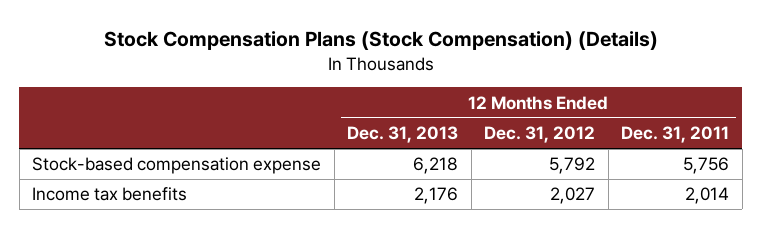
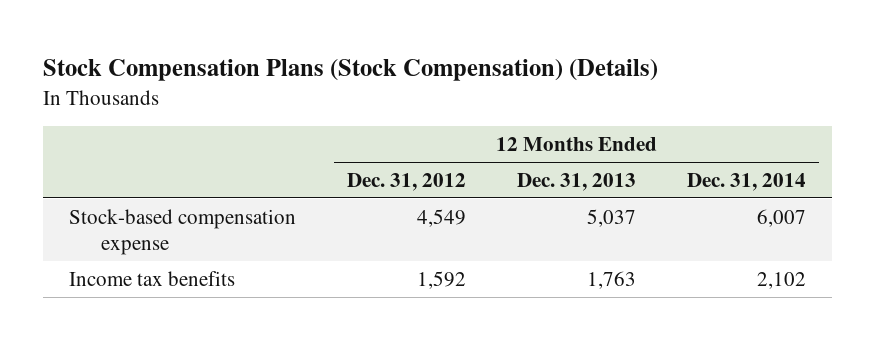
- | 12 Months Ended Dec. 31, 2013 | 12 Months Ended Dec. 31, 2012 | 12 Months Ended Dec. 31, 2011
+ | 12 Months Ended Dec. 31, 2012 | 12 Months Ended Dec. 31, 2013 | 12 Months Ended Dec. 31, 2014
- Stock-based compensation expense | 6,218 | 5,792 | 5,756
- Income tax benefits | 2,176 | 2,027 | 2,014
+ Stock-based compensation expense | 4,549 | 5,037 | 6,007
+ Income tax benefits | 1,592 | 1,763 | 2,102

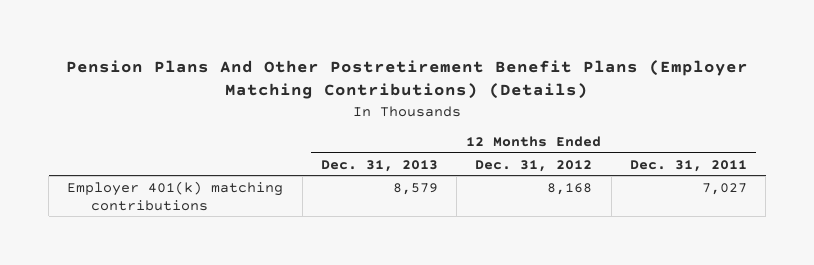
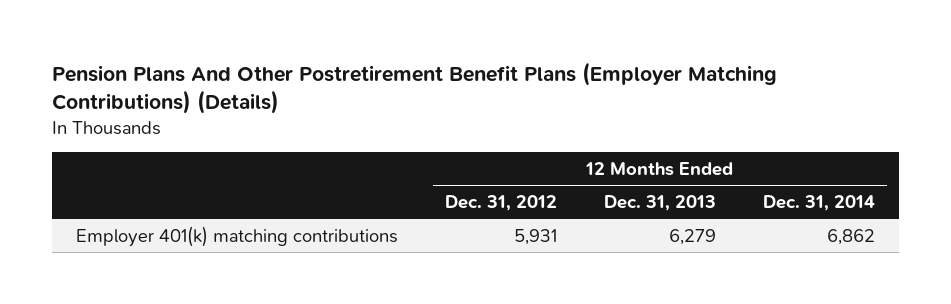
- | 12 Months Ended Dec. 31, 2013 | 12 Months Ended Dec. 31, 2012 | 12 Months Ended Dec. 31, 2011
+ | 12 Months Ended Dec. 31, 2012 | 12 Months Ended Dec. 31, 2013 | 12 Months Ended Dec. 31, 2014
- Employer 401(k) matching contributions | 8,579 | 8,168 | 7,027
+ Employer 401(k) matching contributions | 5,931 | 6,279 | 6,862

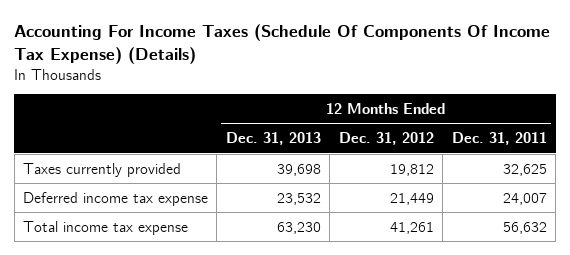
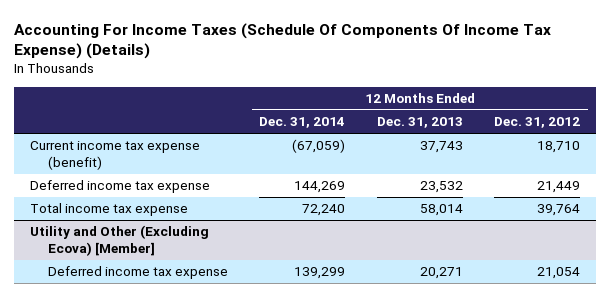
- | 12 Months Ended Dec. 31, 2013 | 12 Months Ended Dec. 31, 2012 | 12 Months Ended Dec. 31, 2011
+ | 12 Months Ended Dec. 31, 2014 | 12 Months Ended Dec. 31, 2013 | 12 Months Ended Dec. 31, 2012
- Taxes currently provided | 39,698 | 19,812 | 32,625
+ Current income tax expense (benefit) | (67,059) | 37,743 | 18,710
- Total income tax expense | 63,230 | 41,261 | 56,632
+ Total income tax expense | 72,240 | 58,014 | 39,764
+ Utility and Other (Excluding Ecova) [Member]
+ Deferred income tax expense | 139,299 | 20,271 | 21,054

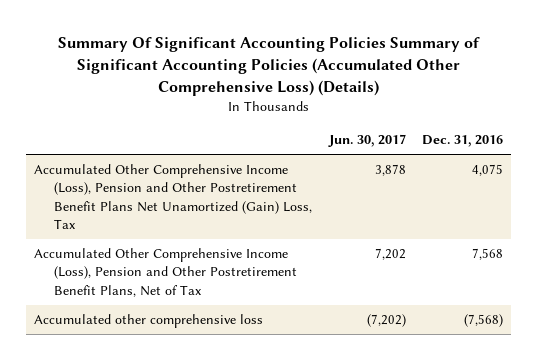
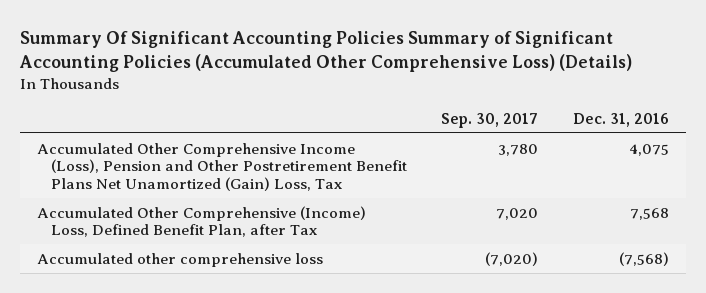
- | Jun. 30, 2017 | Dec. 31, 2016
+ | Sep. 30, 2017 | Dec. 31, 2016
- Accumulated Other Comprehensive Income (Loss), Pension and Other Postretirement Benefit Plans, Net of Tax | 7,202 | 7,568
+ Accumulated Other Comprehensive (Income) Loss, Defined Benefit Plan, after Tax | 7,020 | 7,568

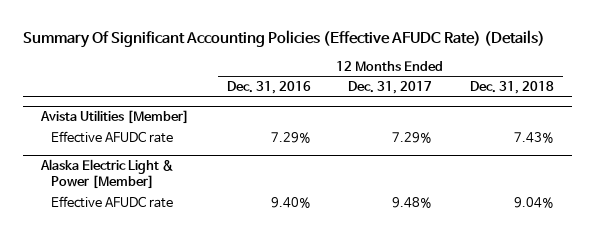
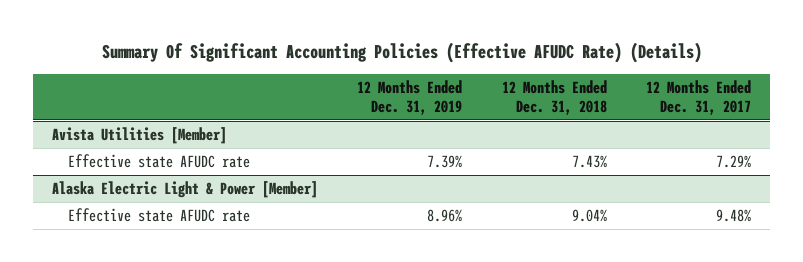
- | 12 Months Ended Dec. 31, 2016 | 12 Months Ended Dec. 31, 2017 | 12 Months Ended Dec. 31, 2018
+ | 12 Months Ended Dec. 31, 2019 | 12 Months Ended Dec. 31, 2018 | 12 Months Ended Dec. 31, 2017
@ Avista Utilities [Member]
- Effective AFUDC rate | 7.29% | 7.29% | 7.43%
+ Effective state AFUDC rate | 7.39% | 7.43% | 7.29%
@ Alaska Electric Light & Power [Member]
- Effective AFUDC rate | 9.40% | 9.48% | 9.04%
+ Effective state AFUDC rate | 8.96% | 9.04% | 9.48%

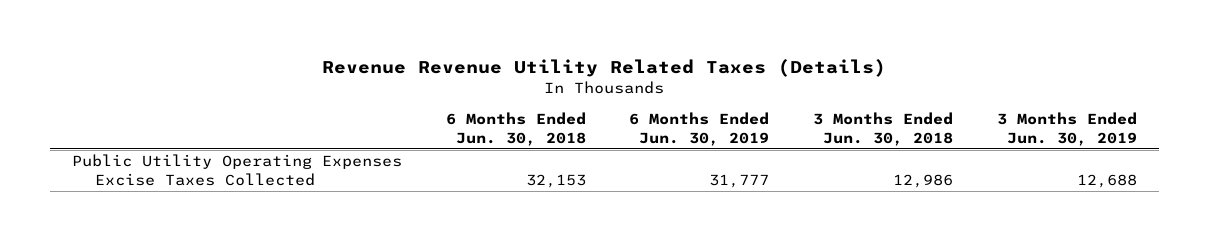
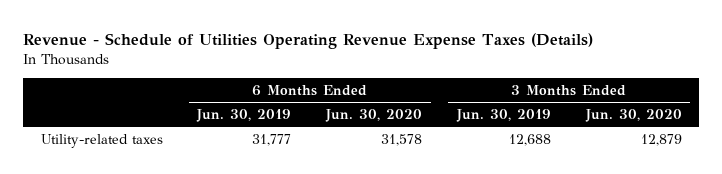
- Revenue Revenue Utility Related Taxes (Details)
+ Revenue - Schedule of Utilities Operating Revenue Expense Taxes (Details)
- | 6 Months Ended Jun. 30, 2018 | 6 Months Ended Jun. 30, 2019 | 3 Months Ended Jun. 30, 2018 | 3 Months Ended Jun. 30, 2019
+ | 6 Months Ended Jun. 30, 2019 | 6 Months Ended Jun. 30, 2020 | 3 Months Ended Jun. 30, 2019 | 3 Months Ended Jun. 30, 2020
- Public Utility Operating Expenses Excise Taxes Collected | 32,153 | 31,777 | 12,986 | 12,688
+ Utility-related taxes | 31,777 | 31,578 | 12,688 | 12,879

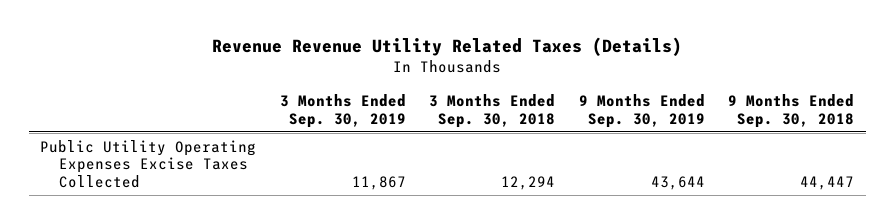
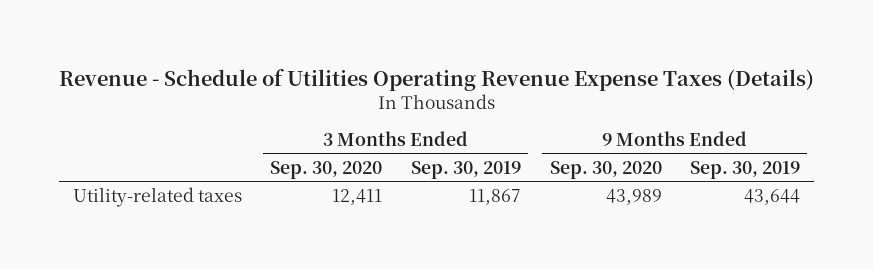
- Revenue Revenue Utility Related Taxes (Details)
+ Revenue - Schedule of Utilities Operating Revenue Expense Taxes (Details)
- | 3 Months Ended Sep. 30, 2019 | 3 Months Ended Sep. 30, 2018 | 9 Months Ended Sep. 30, 2019 | 9 Months Ended Sep. 30, 2018
+ | 3 Months Ended Sep. 30, 2020 | 3 Months Ended Sep. 30, 2019 | 9 Months Ended Sep. 30, 2020 | 9 Months Ended Sep. 30, 2019
- Public Utility Operating Expenses Excise Taxes Collected | 11,867 | 12,294 | 43,644 | 44,447
+ Utility-related taxes | 12,411 | 11,867 | 43,989 | 43,644

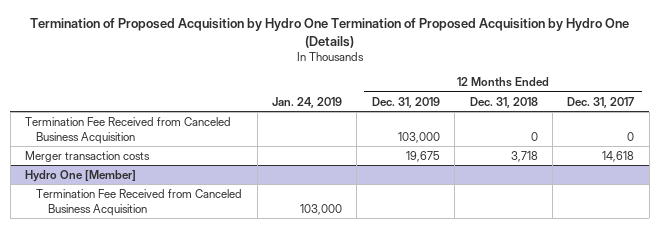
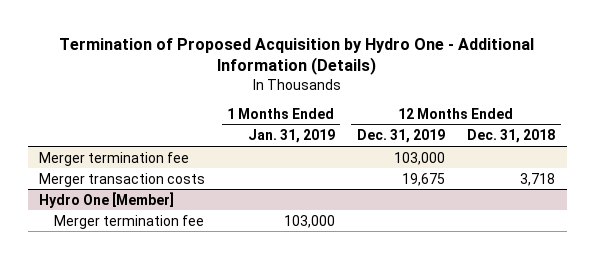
- Termination of Proposed Acquisition by Hydro One Termination of Proposed Acquisition by Hydro One (Details)
+ Termination of Proposed Acquisition by Hydro One - Additional Information (Details)
- | Jan. 24, 2019 | 12 Months Ended Dec. 31, 2019 | 12 Months Ended Dec. 31, 2018 | 12 Months Ended Dec. 31, 2017
+ | 1 Months Ended Jan. 31, 2019 | 12 Months Ended Dec. 31, 2019 | 12 Months Ended Dec. 31, 2018
- Termination Fee Received from Canceled Business Acquisition | | 103,000 | 0 | 0
+ Merger termination fee | | 103,000 |
@ Hydro One [Member]
- Termination Fee Received from Canceled Business Acquisition | 103,000 | | |
+ Merger termination fee | 103,000 | |

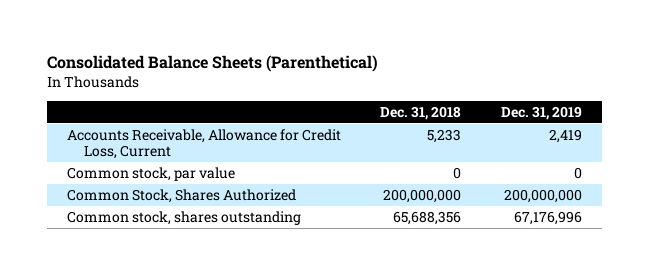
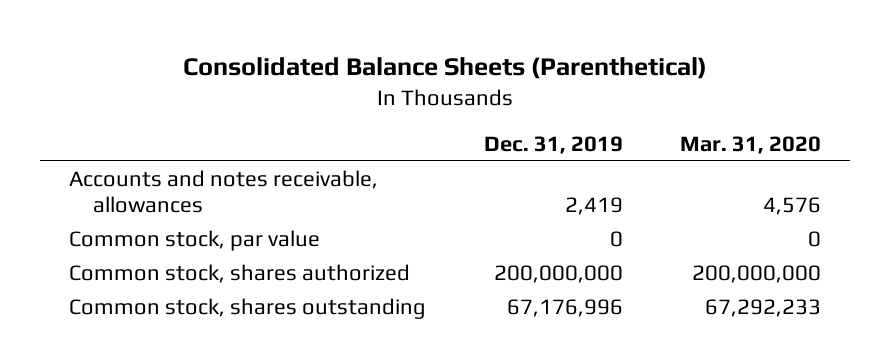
- | Dec. 31, 2018 | Dec. 31, 2019
+ | Dec. 31, 2019 | Mar. 31, 2020
- Accounts Receivable, Allowance for Credit Loss, Current | 5,233 | 2,419
+ Accounts and notes receivable, allowances | 2,419 | 4,576
- Common Stock, Shares Authorized | 200,000,000 | 200,000,000
+ Common stock, shares authorized | 200,000,000 | 200,000,000

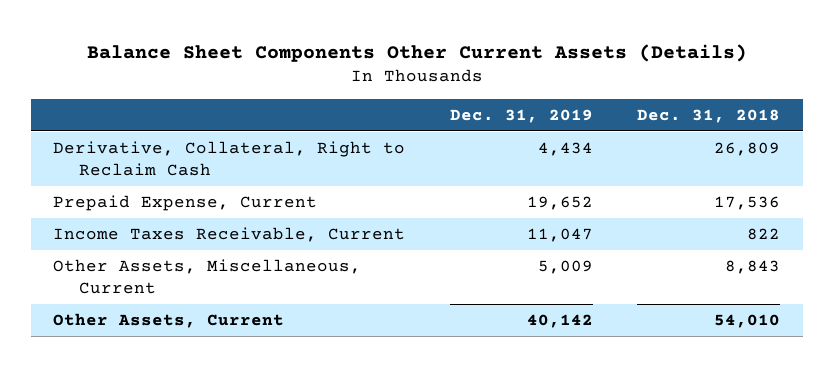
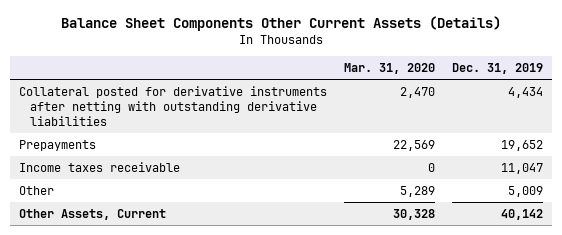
- | Dec. 31, 2019 | Dec. 31, 2018
+ | Mar. 31, 2020 | Dec. 31, 2019
- Derivative, Collateral, Right to Reclaim Cash | 4,434 | 26,809
- Prepaid Expense, Current | 19,652 | 17,536
- Income Taxes Receivable, Current | 11,047 | 822
- Other Assets, Miscellaneous, Current | 5,009 | 8,843
+ Collateral posted for derivative instruments after netting with outstanding derivative liabilities | 2,470 | 4,434
+ Prepayments | 22,569 | 19,652
+ Income taxes receivable | 0 | 11,047
+ Other | 5,289 | 5,009

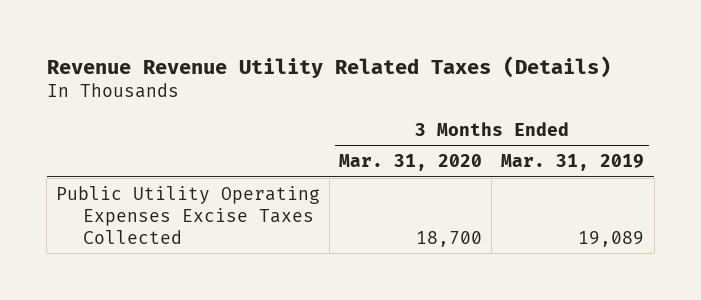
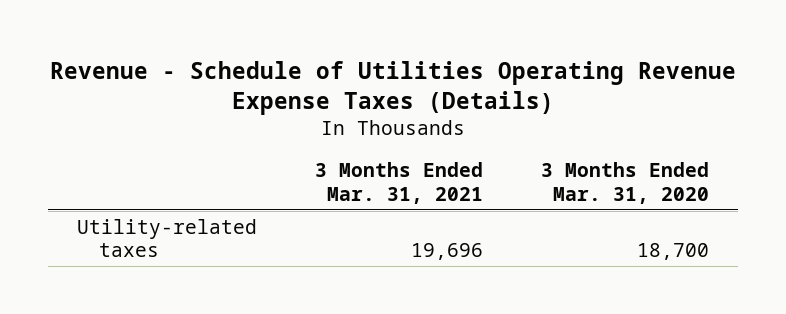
- Revenue Revenue Utility Related Taxes (Details)
+ Revenue - Schedule of Utilities Operating Revenue Expense Taxes (Details)
- | 3 Months Ended Mar. 31, 2020 | 3 Months Ended Mar. 31, 2019
+ | 3 Months Ended Mar. 31, 2021 | 3 Months Ended Mar. 31, 2020
- Public Utility Operating Expenses Excise Taxes Collected | 18,700 | 19,089
+ Utility-related taxes | 19,696 | 18,700

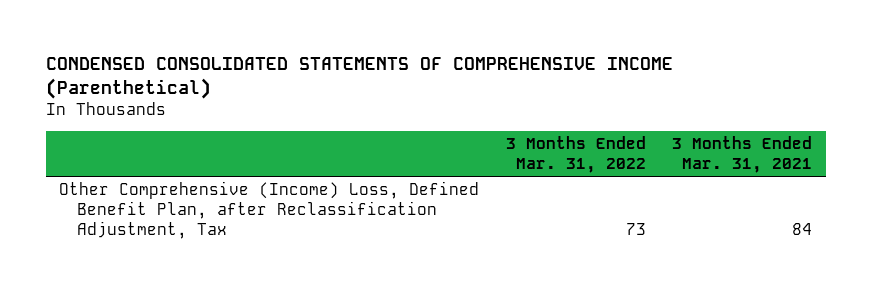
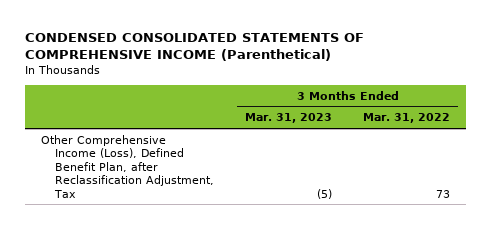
- | 3 Months Ended Mar. 31, 2022 | 3 Months Ended Mar. 31, 2021
+ | 3 Months Ended Mar. 31, 2023 | 3 Months Ended Mar. 31, 2022
- Other Comprehensive (Income) Loss, Defined Benefit Plan, after Reclassification Adjustment, Tax | 73 | 84
+ Other Comprehensive Income (Loss), Defined Benefit Plan, after Reclassification Adjustment, Tax | (5) | 73

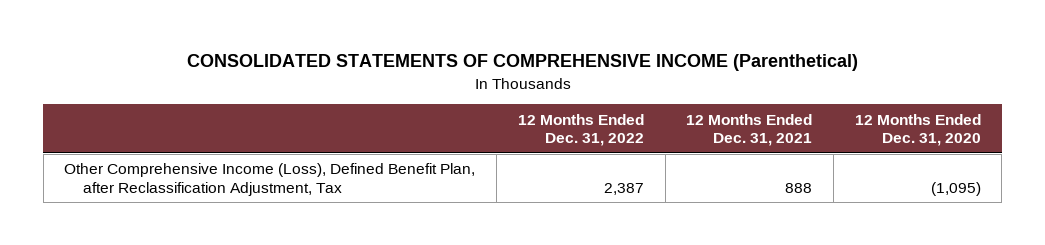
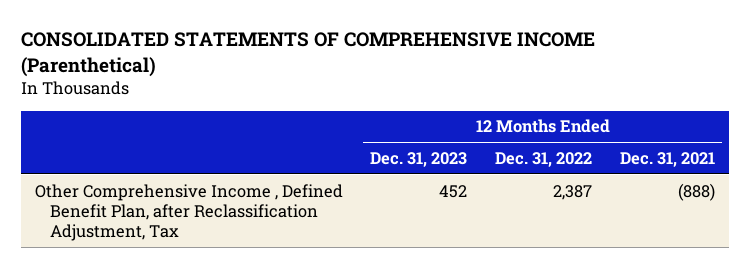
- | 12 Months Ended Dec. 31, 2022 | 12 Months Ended Dec. 31, 2021 | 12 Months Ended Dec. 31, 2020
+ | 12 Months Ended Dec. 31, 2023 | 12 Months Ended Dec. 31, 2022 | 12 Months Ended Dec. 31, 2021
- Other Comprehensive Income (Loss), Defined Benefit Plan, after Reclassification Adjustment, Tax | 2,387 | 888 | (1,095)
+ Other Comprehensive Income , Defined Benefit Plan, after Reclassification Adjustment, Tax | 452 | 2,387 | (888)

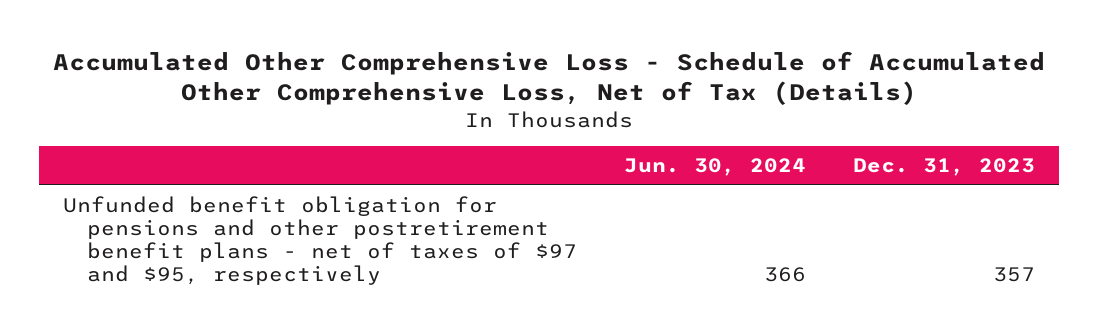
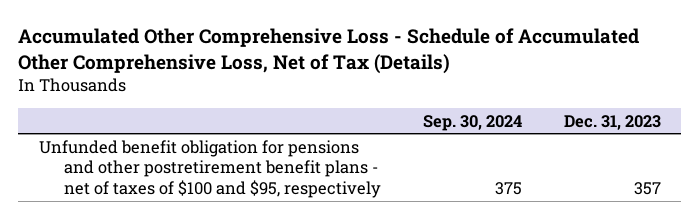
- | Jun. 30, 2024 | Dec. 31, 2023
+ | Sep. 30, 2024 | Dec. 31, 2023
- Unfunded benefit obligation for pensions and other postretirement benefit plans - net of taxes of $97 and $95, respectively | 366 | 357
+ Unfunded benefit obligation for pensions and other postretirement benefit plans - net of taxes of $100 and $95, respectively | 375 | 357

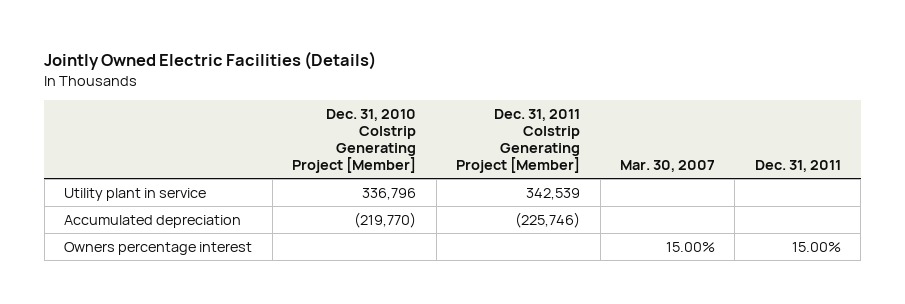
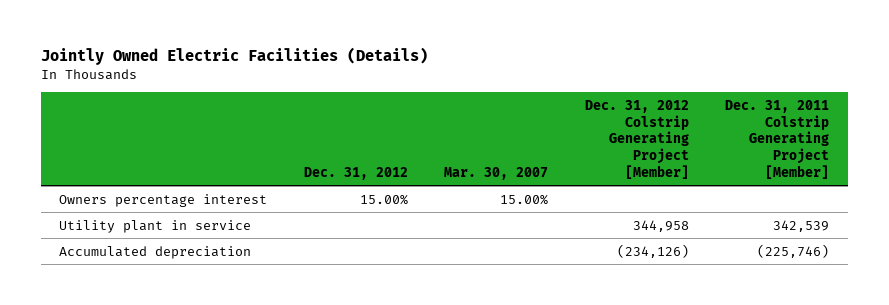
- | Dec. 31, 2010 Colstrip Generating Project [Member] | Dec. 31, 2011 Colstrip Generating Project [Member] | Mar. 30, 2007 | Dec. 31, 2011
+ | Dec. 31, 2012 | Mar. 30, 2007 | Dec. 31, 2012 Colstrip Generating Project [Member] | Dec. 31, 2011 Colstrip Generating Project [Member]
moved up: Owners percentage interest | 15.00% | 15.00% | |

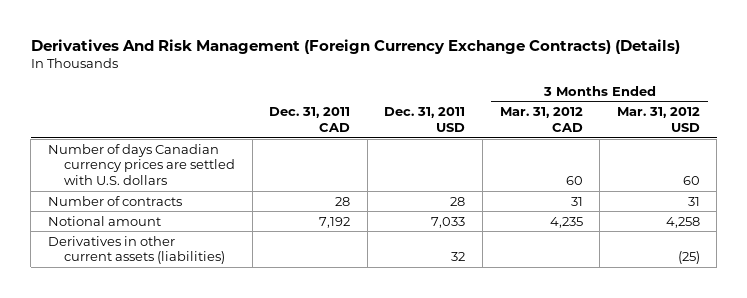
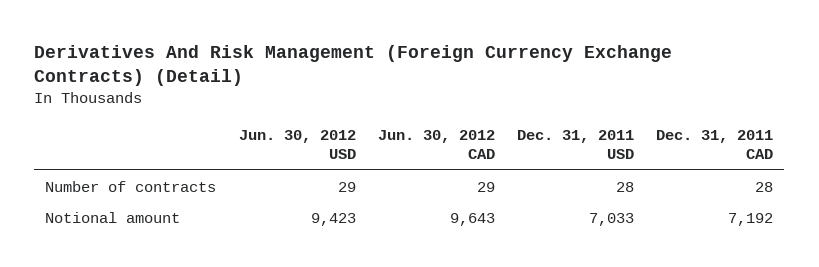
- Derivatives And Risk Management (Foreign Currency Exchange Contracts) (Details)
+ Derivatives And Risk Management (Foreign Currency Exchange Contracts) (Detail)
- | Dec. 31, 2011 CAD | Dec. 31, 2011 USD | 3 Months Ended Mar. 31, 2012 CAD | 3 Months Ended Mar. 31, 2012 USD
+ | Jun. 30, 2012 USD | Jun. 30, 2012 CAD | Dec. 31, 2011 USD | Dec. 31, 2011 CAD
- Number of days Canadian currency prices are settled with U.S. dollars | | | 60 | 60
- Derivatives in other current assets (liabilities) | | 32 | | (25)

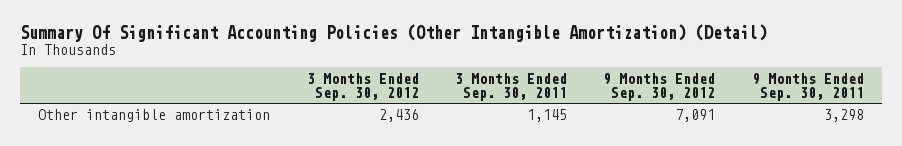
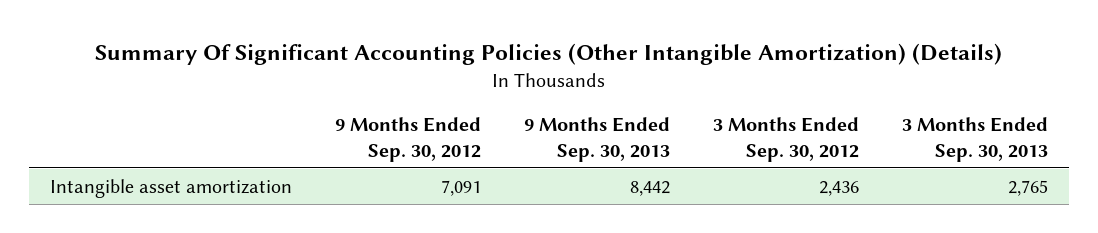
- Summary Of Significant Accounting Policies (Other Intangible Amortization) (Detail)
+ Summary Of Significant Accounting Policies (Other Intangible Amortization) (Details)
- | 3 Months Ended Sep. 30, 2012 | 3 Months Ended Sep. 30, 2011 | 9 Months Ended Sep. 30, 2012 | 9 Months Ended Sep. 30, 2011
+ | 9 Months Ended Sep. 30, 2012 | 9 Months Ended Sep. 30, 2013 | 3 Months Ended Sep. 30, 2012 | 3 Months Ended Sep. 30, 2013
- Other intangible amortization | 2,436 | 1,145 | 7,091 | 3,298
+ Intangible asset amortization | 7,091 | 8,442 | 2,436 | 2,765

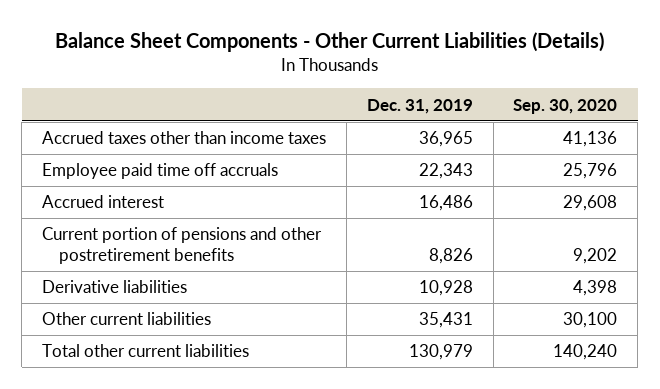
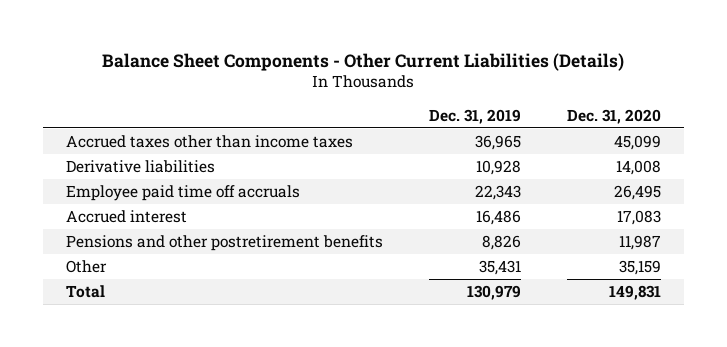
- | Dec. 31, 2019 | Sep. 30, 2020
+ | Dec. 31, 2019 | Dec. 31, 2020
moved up: Derivative liabilities | 10,928 | 14,008
- Current portion of pensions and other postretirement benefits | 8,826 | 9,202
- Other current liabilities | 35,431 | 30,100
- Total other current liabilities | 130,979 | 140,240
+ Pensions and other postretirement benefits | 8,826 | 11,987
+ Other | 35,431 | 35,159
+ Total | 130,979 | 149,831

